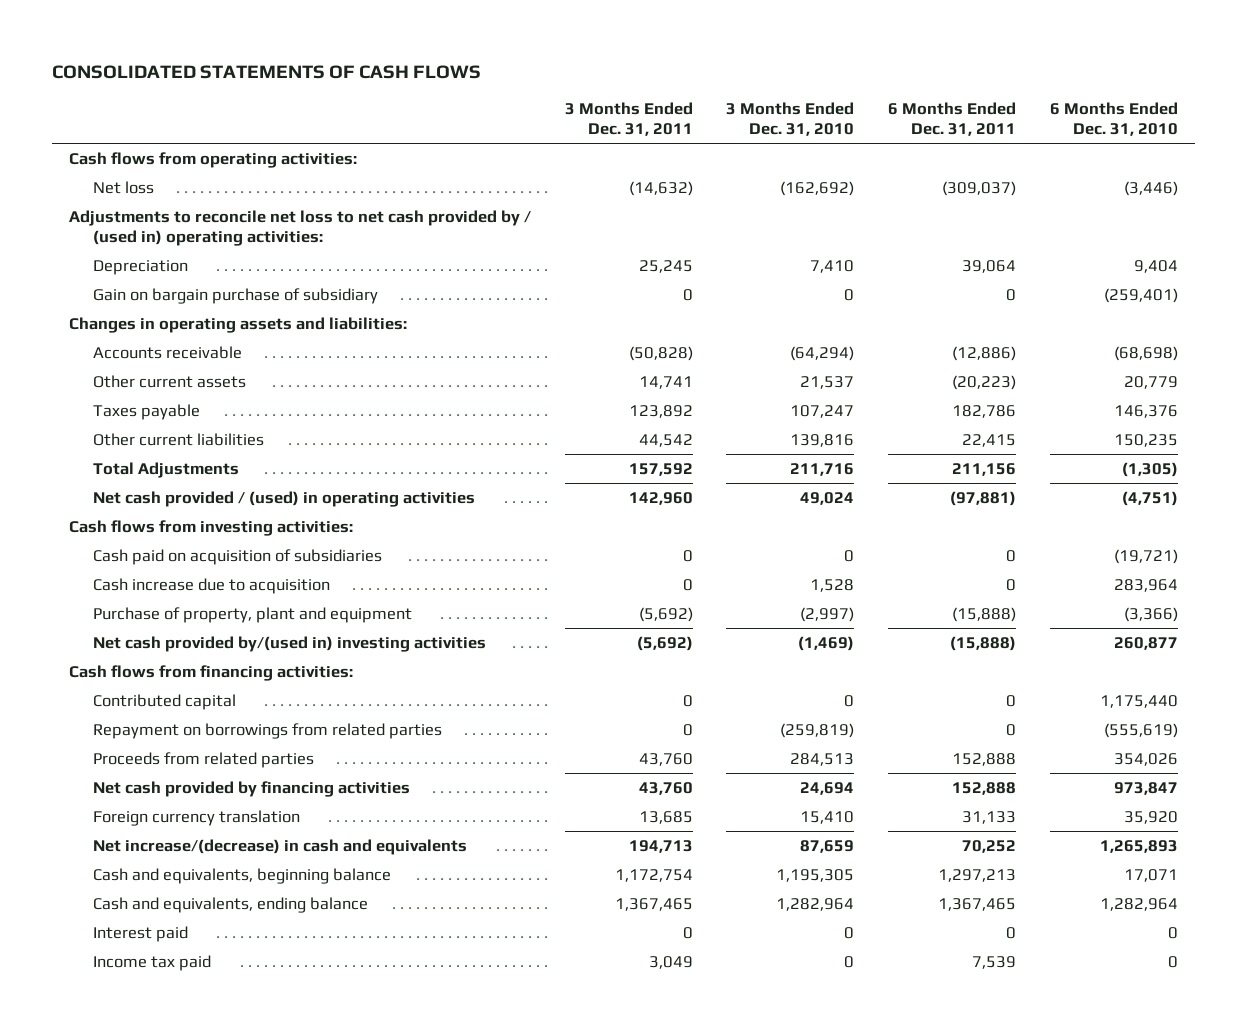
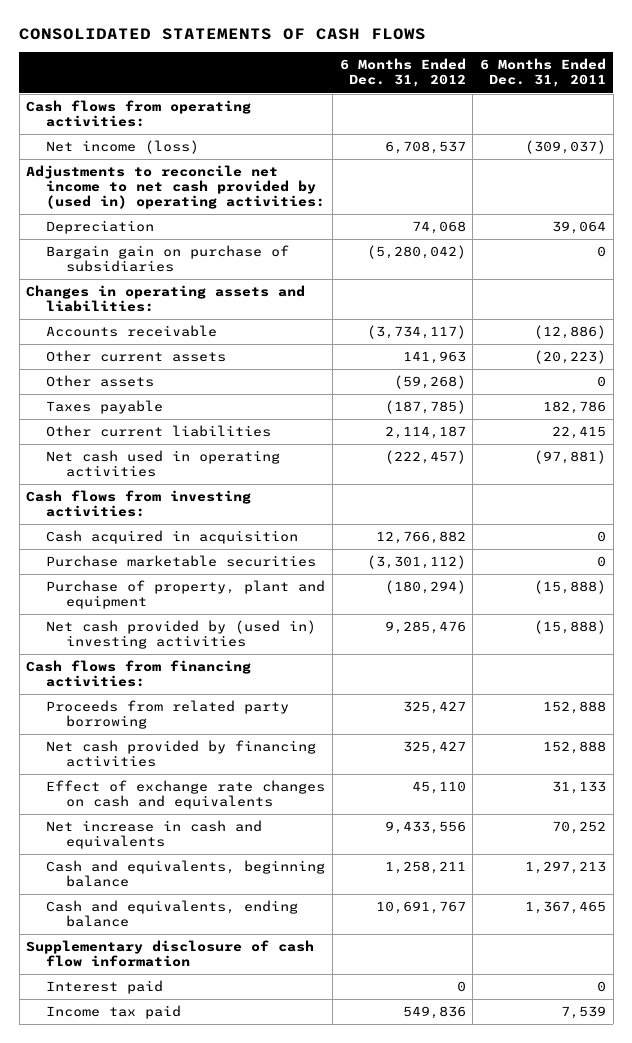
- | 3 Months Ended Dec. 31, 2011 | 3 Months Ended Dec. 31, 2010 | 6 Months Ended Dec. 31, 2011 | 6 Months Ended Dec. 31, 2010
+ | 6 Months Ended Dec. 31, 2012 | 6 Months Ended Dec. 31, 2011
- Net loss | (14,632) | (162,692) | (309,037) | (3,446)
- Adjustments to reconcile net loss to net cash provided by / (used in) operating activities:
+ Net income (loss) | 6,708,537 | (309,037)
+ Adjustments to reconcile net income to net cash provided by (used in) operating activities:
- Gain on bargain purchase of subsidiary | 0 | 0 | 0 | (259,401)
+ Bargain gain on purchase of subsidiaries | (5,280,042) | 0
+ Other assets | (59,268) | 0
- Total Adjustments | 157,592 | 211,716 | 211,156 | (1,305)
- Net cash provided / (used) in operating activities | 142,960 | 49,024 | (97,881) | (4,751)
+ Net cash used in operating activities | (222,457) | (97,881)
- Cash paid on acquisition of subsidiaries | 0 | 0 | 0 | (19,721)
- Cash increase due to acquisition | 0 | 1,528 | 0 | 283,964
+ Cash acquired in acquisition | 12,766,882 | 0
+ Purchase marketable securities | (3,301,112) | 0
- Net cash provided by/(used in) investing activities | (5,692) | (1,469) | (15,888) | 260,877
+ Net cash provided by (used in) investing activities | 9,285,476 | (15,888)
- Contributed capital | 0 | 0 | 0 | 1,175,440
- Repayment on borrowings from related parties | 0 | (259,819) | 0 | (555,619)
- Proceeds from related parties | 43,760 | 284,513 | 152,888 | 354,026
+ Proceeds from related party borrowing | 325,427 | 152,888
- Foreign currency translation | 13,685 | 15,410 | 31,133 | 35,920
- Net increase/(decrease) in cash and equivalents | 194,713 | 87,659 | 70,252 | 1,265,893
+ Effect of exchange rate changes on cash and equivalents | 45,110 | 31,133
+ Net increase in cash and equivalents | 9,433,556 | 70,252
+ Supplementary disclosure of cash flow information

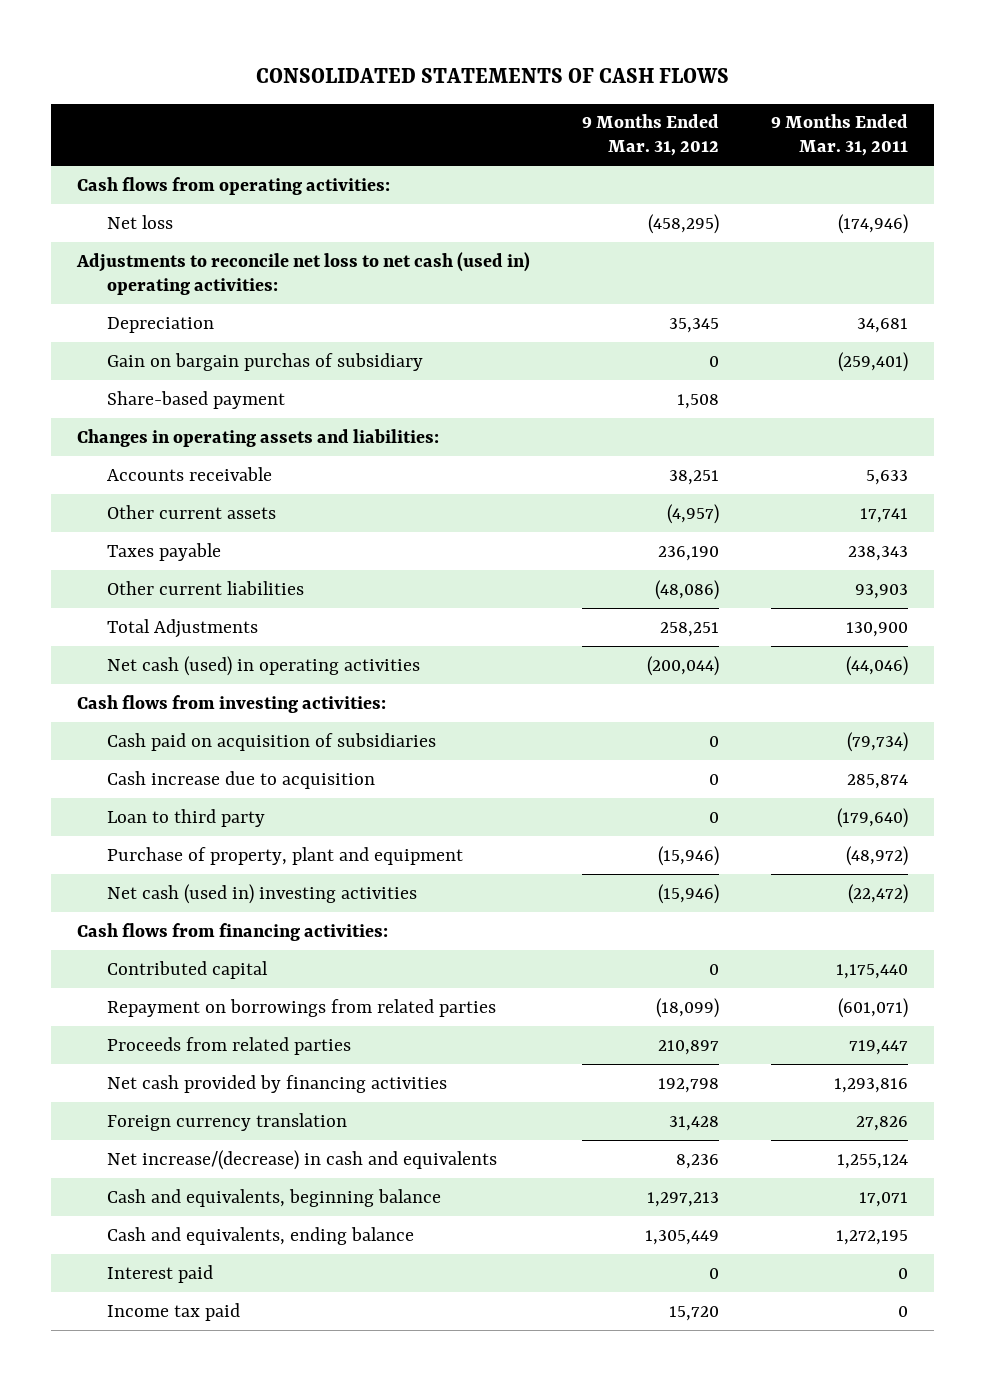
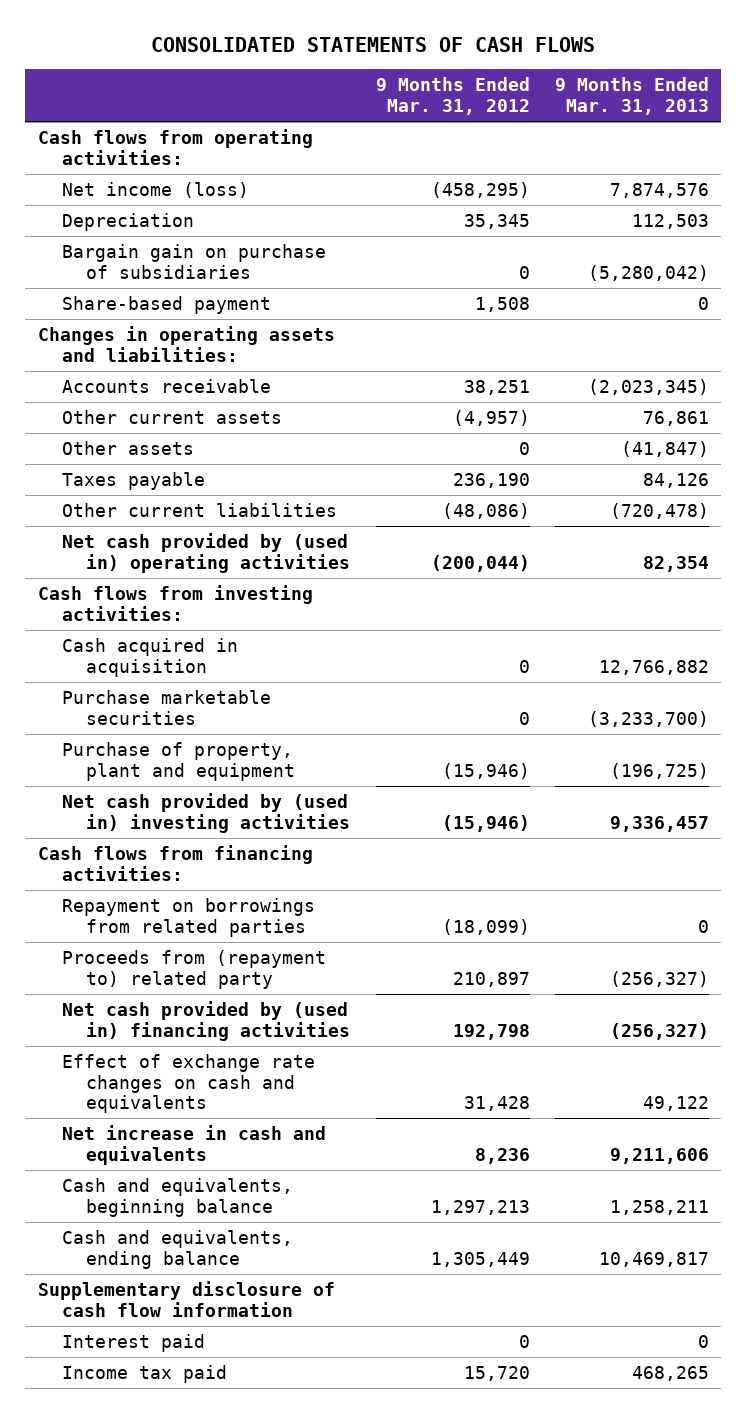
- | 9 Months Ended Mar. 31, 2012 | 9 Months Ended Mar. 31, 2011
+ | 9 Months Ended Mar. 31, 2012 | 9 Months Ended Mar. 31, 2013
- Net loss | (458,295) | (174,946)
- Adjustments to reconcile net loss to net cash (used in) operating activities:
+ Net income (loss) | (458,295) | 7,874,576
- Gain on bargain purchas of subsidiary | 0 | (259,401)
+ Bargain gain on purchase of subsidiaries | 0 | (5,280,042)
+ Other assets | 0 | (41,847)
- Total Adjustments | 258,251 | 130,900
- Net cash (used) in operating activities | (200,044) | (44,046)
+ Net cash provided by (used in) operating activities | (200,044) | 82,354
- Cash paid on acquisition of subsidiaries | 0 | (79,734)
- Cash increase due to acquisition | 0 | 285,874
- Loan to third party | 0 | (179,640)
+ Cash acquired in acquisition | 0 | 12,766,882
+ Purchase marketable securities | 0 | (3,233,700)
- Net cash (used in) investing activities | (15,946) | (22,472)
+ Net cash provided by (used in) investing activities | (15,946) | 9,336,457
- Contributed capital | 0 | 1,175,440
- Proceeds from related parties | 210,897 | 719,447
- Net cash provided by financing activities | 192,798 | 1,293,816
- Foreign currency translation | 31,428 | 27,826
- Net increase/(decrease) in cash and equivalents | 8,236 | 1,255,124
+ Proceeds from (repayment to) related party | 210,897 | (256,327)
+ Net cash provided by (used in) financing activities | 192,798 | (256,327)
+ Effect of exchange rate changes on cash and equivalents | 31,428 | 49,122
+ Net increase in cash and equivalents | 8,236 | 9,211,606
+ Supplementary disclosure of cash flow information

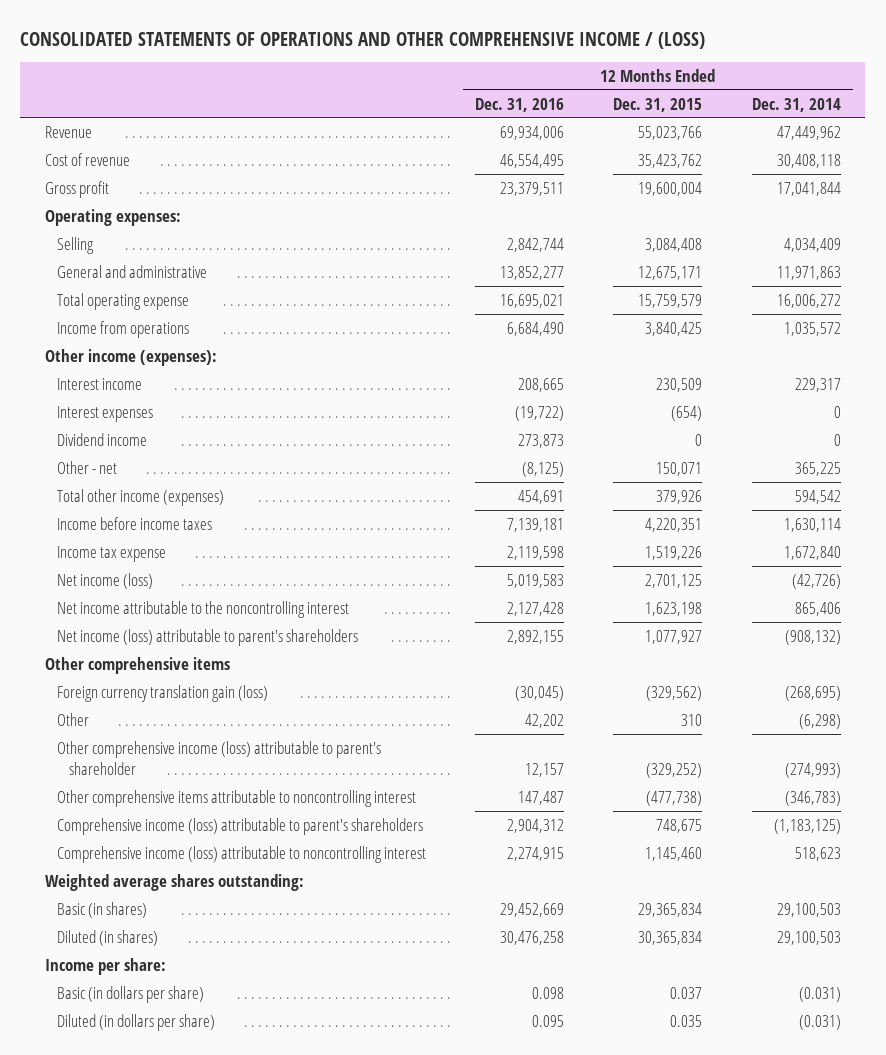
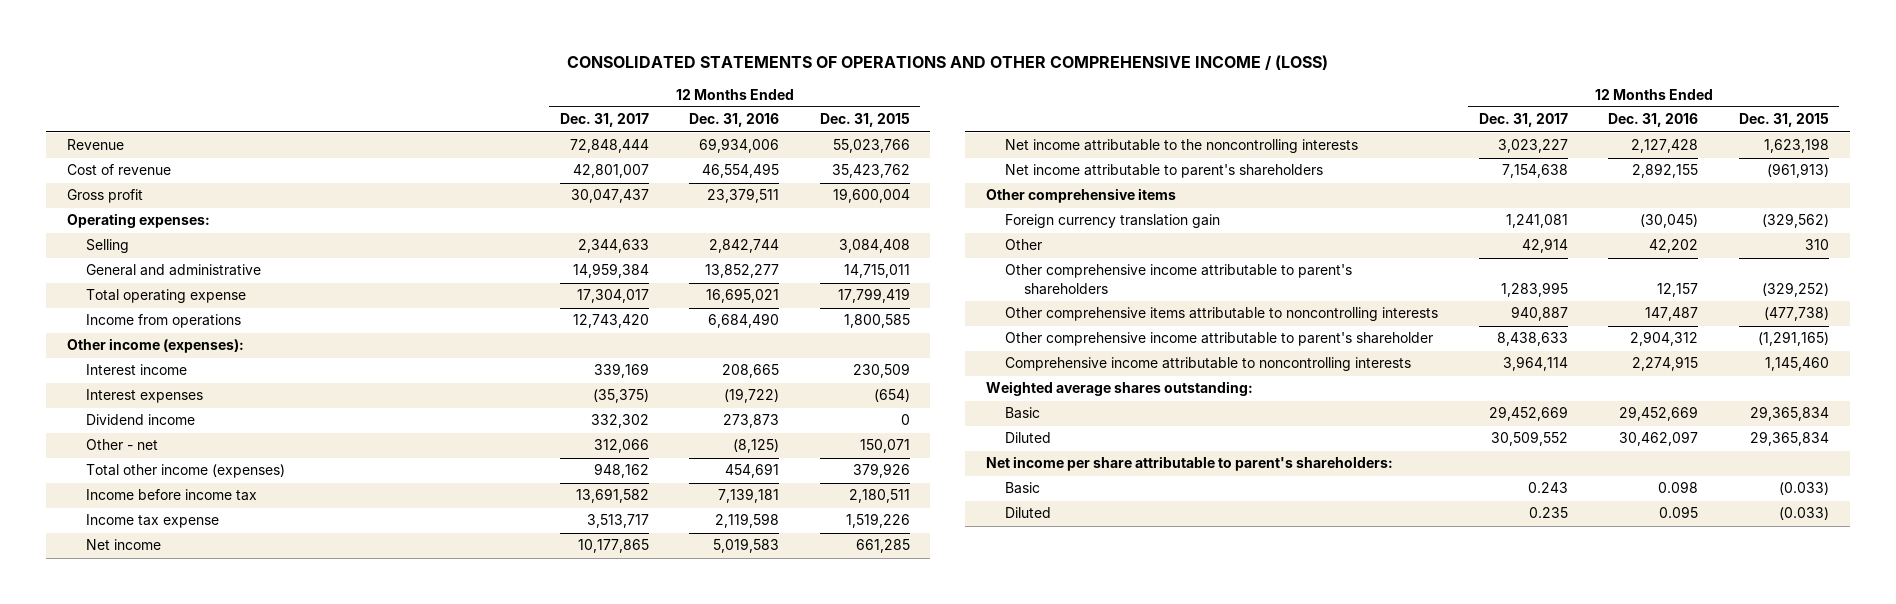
- | 12 Months Ended Dec. 31, 2016 | 12 Months Ended Dec. 31, 2015 | 12 Months Ended Dec. 31, 2014
+ | 12 Months Ended Dec. 31, 2017 | 12 Months Ended Dec. 31, 2016 | 12 Months Ended Dec. 31, 2015
- General and administrative | 13,852,277 | 12,675,171 | 11,971,863
- Total operating expense | 16,695,021 | 15,759,579 | 16,006,272
- Income from operations | 6,684,490 | 3,840,425 | 1,035,572
+ General and administrative | 14,959,384 | 13,852,277 | 14,715,011
+ Total operating expense | 17,304,017 | 16,695,021 | 17,799,419
+ Income from operations | 12,743,420 | 6,684,490 | 1,800,585
- Income before income taxes | 7,139,181 | 4,220,351 | 1,630,114
+ Income before income tax | 13,691,582 | 7,139,181 | 2,180,511
- Net income (loss) | 5,019,583 | 2,701,125 | (42,726)
- Net income attributable to the noncontrolling interest | 2,127,428 | 1,623,198 | 865,406
- Net income (loss) attributable to parent's shareholders | 2,892,155 | 1,077,927 | (908,132)
+ Net income | 10,177,865 | 5,019,583 | 661,285
+ Net income attributable to the noncontrolling interests | 3,023,227 | 2,127,428 | 1,623,198
+ Net income attributable to parent's shareholders | 7,154,638 | 2,892,155 | (961,913)
- Foreign currency translation gain (loss) | (30,045) | (329,562) | (268,695)
+ Foreign currency translation gain | 1,241,081 | (30,045) | (329,562)
- Other comprehensive income (loss) attributable to parent's shareholder | 12,157 | (329,252) | (274,993)
- Other comprehensive items attributable to noncontrolling interest | 147,487 | (477,738) | (346,783)
- Comprehensive income (loss) attributable to parent's shareholders | 2,904,312 | 748,675 | (1,183,125)
- Comprehensive income (loss) attributable to noncontrolling interest | 2,274,915 | 1,145,460 | 518,623
+ Other comprehensive income attributable to parent's shareholders | 1,283,995 | 12,157 | (329,252)
+ Other comprehensive items attributable to noncontrolling interests | 940,887 | 147,487 | (477,738)
+ Other comprehensive income attributable to parent's shareholder | 8,438,633 | 2,904,312 | (1,291,165)
+ Comprehensive income attributable to noncontrolling interests | 3,964,114 | 2,274,915 | 1,145,460
- Basic (in shares) | 29,452,669 | 29,365,834 | 29,100,503
- Diluted (in shares) | 30,476,258 | 30,365,834 | 29,100,503
- Income per share:
- Basic (in dollars per share) | 0.098 | 0.037 | (0.031)
- Diluted (in dollars per share) | 0.095 | 0.035 | (0.031)
+ Basic | 29,452,669 | 29,452,669 | 29,365,834
+ Diluted | 30,509,552 | 30,462,097 | 29,365,834
+ Net income per share attributable to parent's shareholders:
+ Basic | 0.243 | 0.098 | (0.033)
+ Diluted | 0.235 | 0.095 | (0.033)

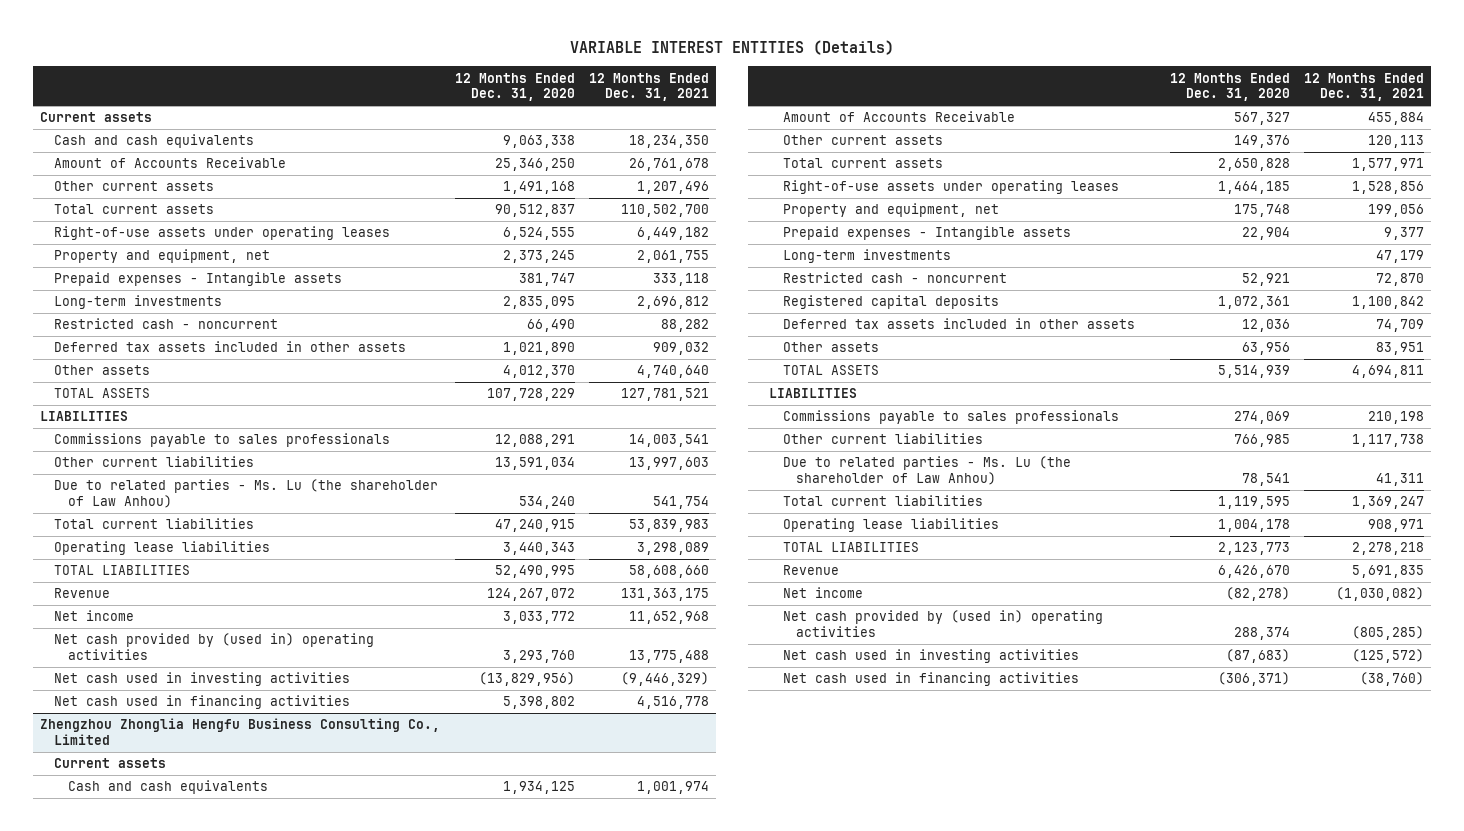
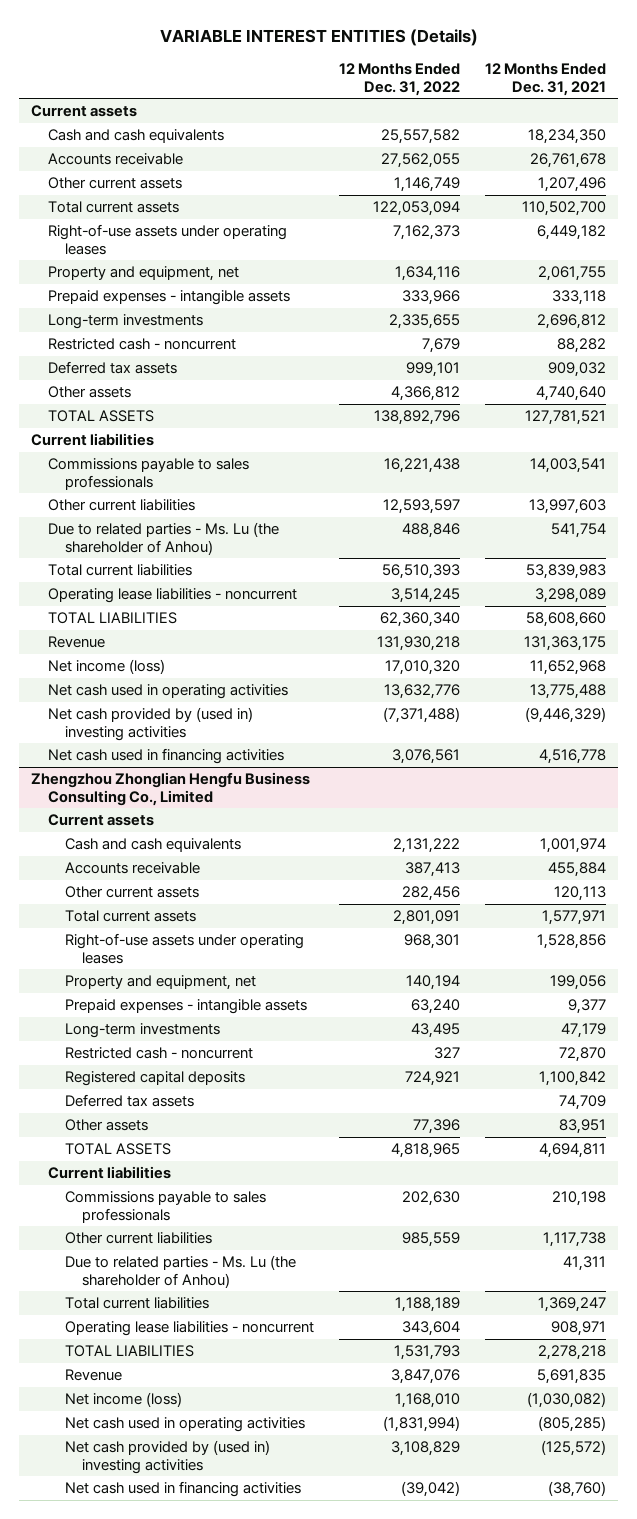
- | 12 Months Ended Dec. 31, 2020 | 12 Months Ended Dec. 31, 2021
+ | 12 Months Ended Dec. 31, 2022 | 12 Months Ended Dec. 31, 2021
- Amount of Accounts Receivable | 25,346,250 | 26,761,678
+ Accounts receivable | 27,562,055 | 26,761,678
- Prepaid expenses - Intangible assets | 381,747 | 333,118
+ Prepaid expenses - intangible assets | 333,966 | 333,118
- Deferred tax assets included in other assets | 1,021,890 | 909,032
+ Deferred tax assets | 999,101 | 909,032
- LIABILITIES
+ Current liabilities
- Due to related parties - Ms. Lu (the shareholder of Law Anhou) | 534,240 | 541,754
+ Due to related parties - Ms. Lu (the shareholder of Anhou) | 488,846 | 541,754
- Operating lease liabilities | 3,440,343 | 3,298,089
+ Operating lease liabilities - noncurrent | 3,514,245 | 3,298,089
- Net income | 3,033,772 | 11,652,968
- Net cash provided by (used in) operating activities | 3,293,760 | 13,775,488
- Net cash used in investing activities | (13,829,956) | (9,446,329)
+ Net income (loss) | 17,010,320 | 11,652,968
+ Net cash used in operating activities | 13,632,776 | 13,775,488
+ Net cash provided by (used in) investing activities | (7,371,488) | (9,446,329)
- Zhengzhou Zhonglia Hengfu Business Consulting Co., Limited
+ Zhengzhou Zhonglian Hengfu Business Consulting Co., Limited
- Amount of Accounts Receivable | 567,327 | 455,884
+ Accounts receivable | 387,413 | 455,884
- Prepaid expenses - Intangible assets | 22,904 | 9,377
+ Prepaid expenses - intangible assets | 63,240 | 9,377
- Deferred tax assets included in other assets | 12,036 | 74,709
+ Deferred tax assets | | 74,709
- LIABILITIES
+ Current liabilities
- Due to related parties - Ms. Lu (the shareholder of Law Anhou) | 78,541 | 41,311
+ Due to related parties - Ms. Lu (the shareholder of Anhou) | | 41,311
- Operating lease liabilities | 1,004,178 | 908,971
+ Operating lease liabilities - noncurrent | 343,604 | 908,971
- Net income | (82,278) | (1,030,082)
- Net cash provided by (used in) operating activities | 288,374 | (805,285)
- Net cash used in investing activities | (87,683) | (125,572)
+ Net income (loss) | 1,168,010 | (1,030,082)
+ Net cash used in operating activities | (1,831,994) | (805,285)
+ Net cash provided by (used in) investing activities | 3,108,829 | (125,572)

